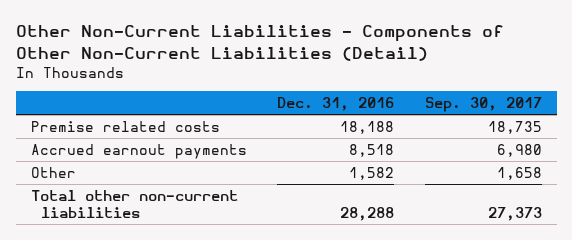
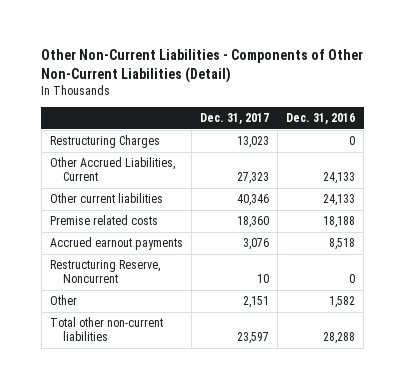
- | Dec. 31, 2016 | Sep. 30, 2017
+ | Dec. 31, 2017 | Dec. 31, 2016
+ Restructuring Charges | 13,023 | 0
+ Other Accrued Liabilities, Current | 27,323 | 24,133
+ Other current liabilities | 40,346 | 24,133
+ Restructuring Reserve, Noncurrent | 10 | 0

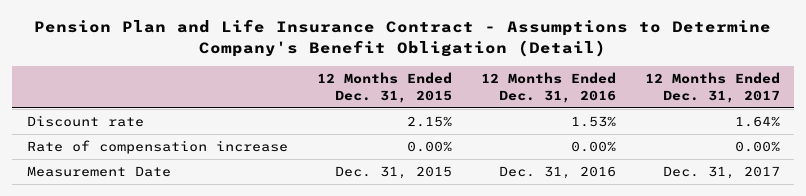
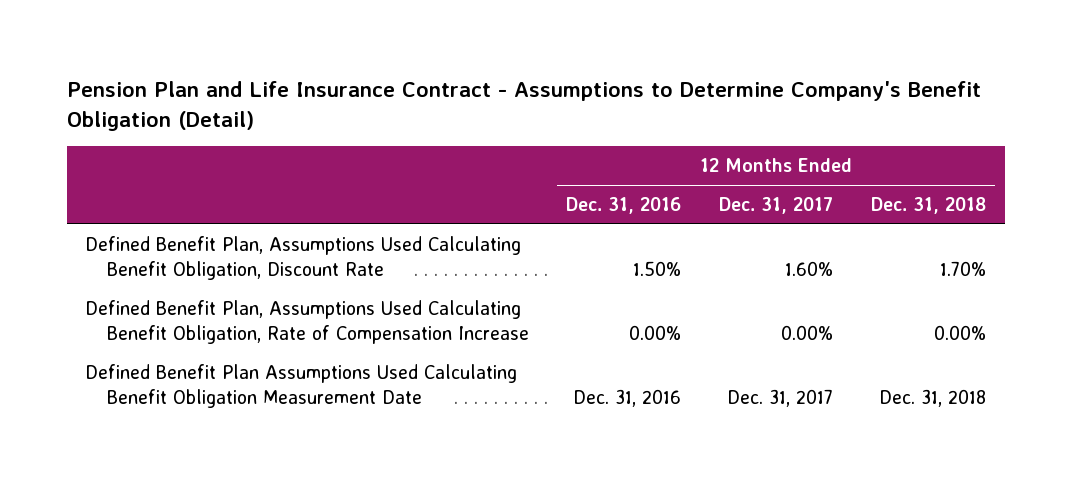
- | 12 Months Ended Dec. 31, 2015 | 12 Months Ended Dec. 31, 2016 | 12 Months Ended Dec. 31, 2017
+ | 12 Months Ended Dec. 31, 2016 | 12 Months Ended Dec. 31, 2017 | 12 Months Ended Dec. 31, 2018
- Discount rate | 2.15% | 1.53% | 1.64%
- Rate of compensation increase | 0.00% | 0.00% | 0.00%
- Measurement Date | Dec. 31, 2015 | Dec. 31, 2016 | Dec. 31, 2017
+ Defined Benefit Plan, Assumptions Used Calculating Benefit Obligation, Discount Rate | 1.50% | 1.60% | 1.70%
+ Defined Benefit Plan, Assumptions Used Calculating Benefit Obligation, Rate of Compensation Increase | 0.00% | 0.00% | 0.00%
+ Defined Benefit Plan Assumptions Used Calculating Benefit Obligation Measurement Date | Dec. 31, 2016 | Dec. 31, 2017 | Dec. 31, 2018

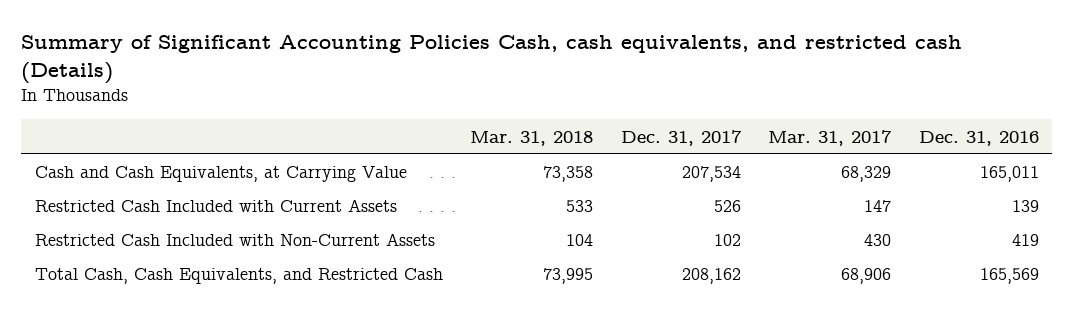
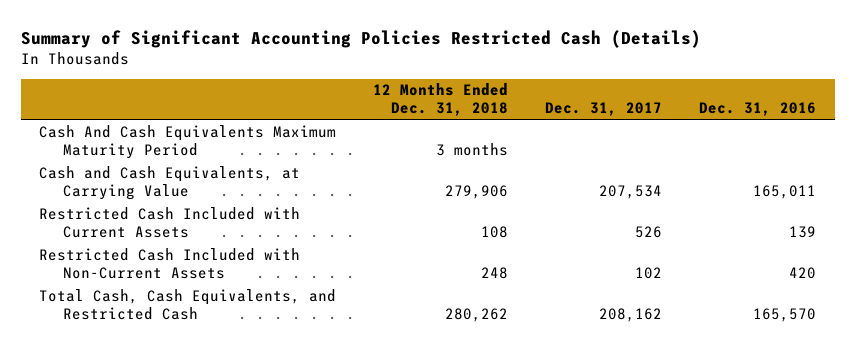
- Summary of Significant Accounting Policies Cash, cash equivalents, and restricted cash (Details)
+ Summary of Significant Accounting Policies Restricted Cash (Details)
- | Mar. 31, 2018 | Dec. 31, 2017 | Mar. 31, 2017 | Dec. 31, 2016
+ | 12 Months Ended Dec. 31, 2018 | Dec. 31, 2017 | Dec. 31, 2016
+ Cash And Cash Equivalents Maximum Maturity Period | 3 months | |
- Restricted Cash Included with Non-Current Assets | 104 | 102 | 430 | 419
- Total Cash, Cash Equivalents, and Restricted Cash | 73,995 | 208,162 | 68,906 | 165,569
+ Restricted Cash Included with Non-Current Assets | 248 | 102 | 420
+ Total Cash, Cash Equivalents, and Restricted Cash | 280,262 | 208,162 | 165,570

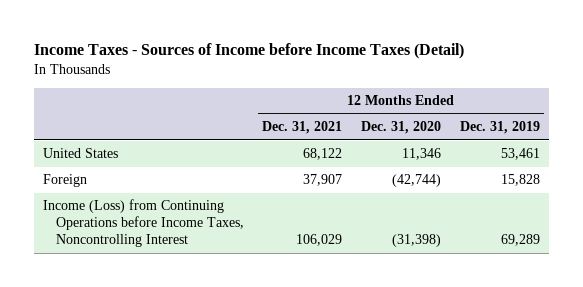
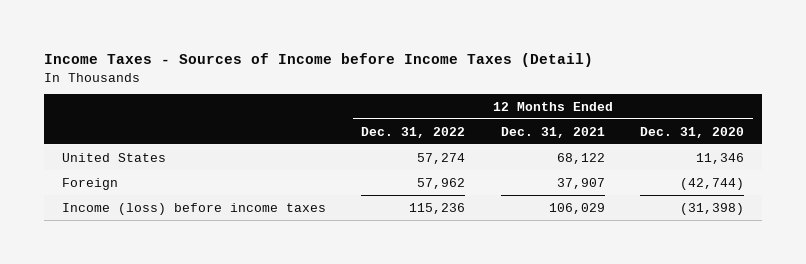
- | 12 Months Ended Dec. 31, 2021 | 12 Months Ended Dec. 31, 2020 | 12 Months Ended Dec. 31, 2019
+ | 12 Months Ended Dec. 31, 2022 | 12 Months Ended Dec. 31, 2021 | 12 Months Ended Dec. 31, 2020
- Income (Loss) from Continuing Operations before Income Taxes, Noncontrolling Interest | 106,029 | (31,398) | 69,289
+ Income (loss) before income taxes | 115,236 | 106,029 | (31,398)

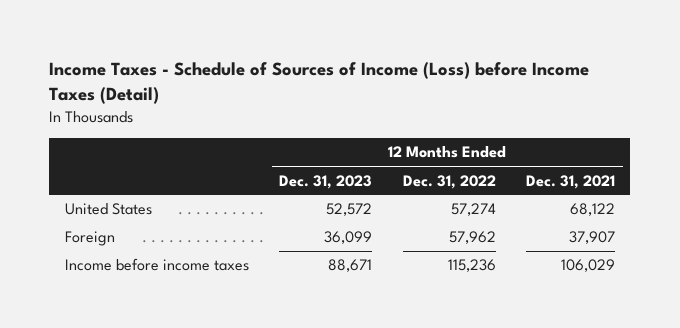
- Income Taxes - Sources of Income before Income Taxes (Detail)
+ Income Taxes - Schedule of Sources of Income (Loss) before Income Taxes (Detail)
- | 12 Months Ended Dec. 31, 2022 | 12 Months Ended Dec. 31, 2021 | 12 Months Ended Dec. 31, 2020
+ | 12 Months Ended Dec. 31, 2023 | 12 Months Ended Dec. 31, 2022 | 12 Months Ended Dec. 31, 2021
- Income (loss) before income taxes | 115,236 | 106,029 | (31,398)
+ Income before income taxes | 88,671 | 115,236 | 106,029

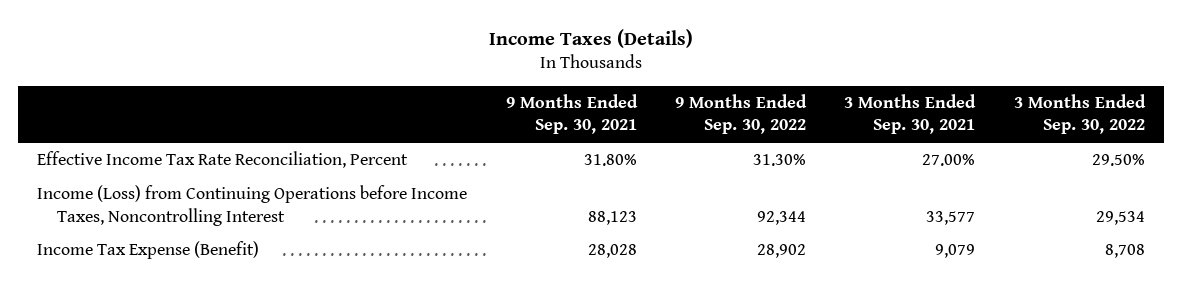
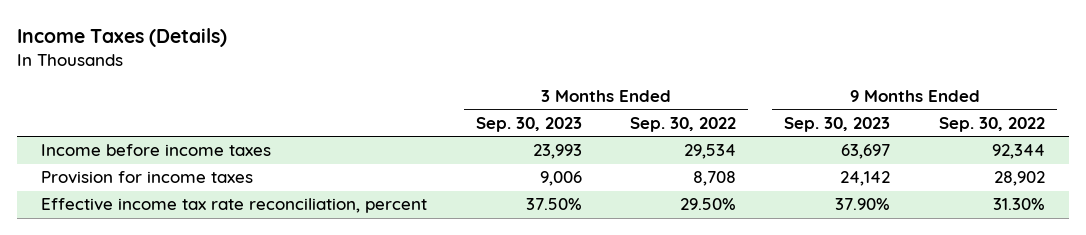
- | 9 Months Ended Sep. 30, 2021 | 9 Months Ended Sep. 30, 2022 | 3 Months Ended Sep. 30, 2021 | 3 Months Ended Sep. 30, 2022
+ | 3 Months Ended Sep. 30, 2023 | 3 Months Ended Sep. 30, 2022 | 9 Months Ended Sep. 30, 2023 | 9 Months Ended Sep. 30, 2022
- Effective Income Tax Rate Reconciliation, Percent | 31.80% | 31.30% | 27.00% | 29.50%
- Income (Loss) from Continuing Operations before Income Taxes, Noncontrolling Interest | 88,123 | 92,344 | 33,577 | 29,534
- Income Tax Expense (Benefit) | 28,028 | 28,902 | 9,079 | 8,708
+ Income before income taxes | 23,993 | 29,534 | 63,697 | 92,344
+ Provision for income taxes | 9,006 | 8,708 | 24,142 | 28,902
+ Effective income tax rate reconciliation, percent | 37.50% | 29.50% | 37.90% | 31.30%

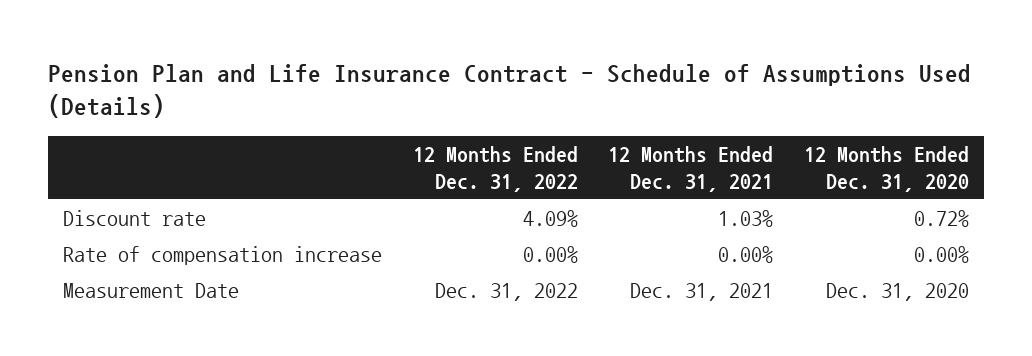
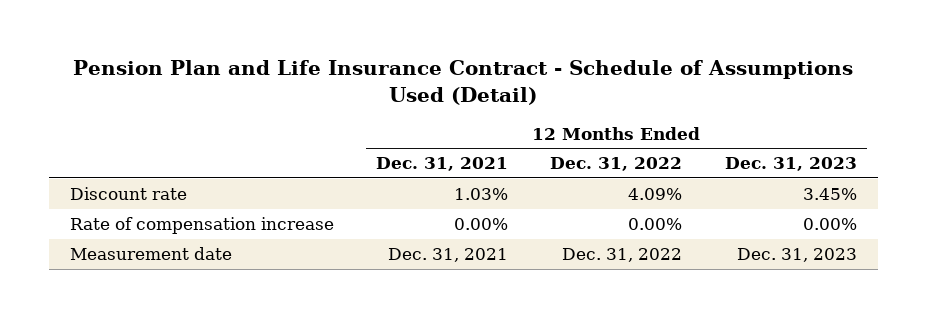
- Pension Plan and Life Insurance Contract - Schedule of Assumptions Used (Details)
+ Pension Plan and Life Insurance Contract - Schedule of Assumptions Used (Detail)
- | 12 Months Ended Dec. 31, 2022 | 12 Months Ended Dec. 31, 2021 | 12 Months Ended Dec. 31, 2020
+ | 12 Months Ended Dec. 31, 2021 | 12 Months Ended Dec. 31, 2022 | 12 Months Ended Dec. 31, 2023
- Measurement Date | Dec. 31, 2022 | Dec. 31, 2021 | Dec. 31, 2020
+ Measurement date | Dec. 31, 2021 | Dec. 31, 2022 | Dec. 31, 2023

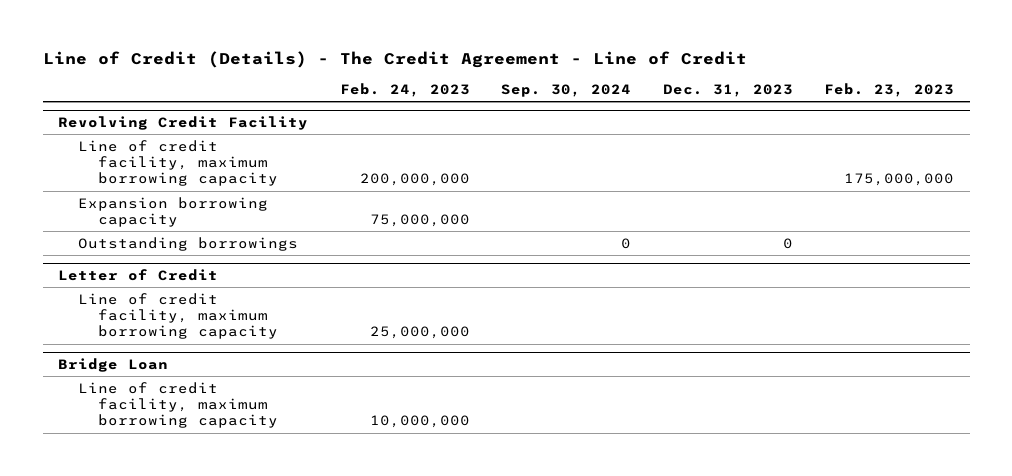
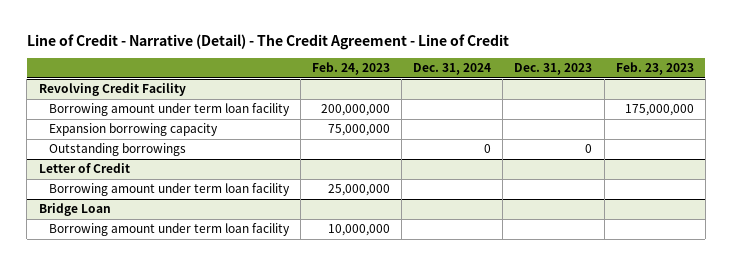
- Line of Credit (Details) - The Credit Agreement - Line of Credit
+ Line of Credit - Narrative (Detail) - The Credit Agreement - Line of Credit
- | Feb. 24, 2023 | Sep. 30, 2024 | Dec. 31, 2023 | Feb. 23, 2023
+ | Feb. 24, 2023 | Dec. 31, 2024 | Dec. 31, 2023 | Feb. 23, 2023
@ Revolving Credit Facility
- Line of credit facility, maximum borrowing capacity | 200,000,000 | | | 175,000,000
+ Borrowing amount under term loan facility | 200,000,000 | | | 175,000,000
@ Letter of Credit
- Line of credit facility, maximum borrowing capacity | 25,000,000 | | |
+ Borrowing amount under term loan facility | 25,000,000 | | |
@ Bridge Loan
- Line of credit facility, maximum borrowing capacity | 10,000,000 | | |
+ Borrowing amount under term loan facility | 10,000,000 | | |

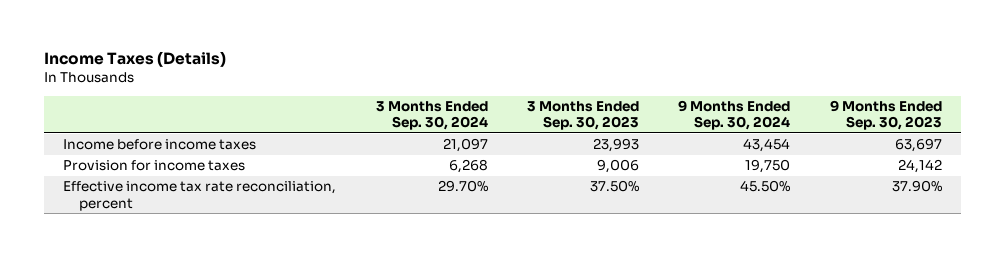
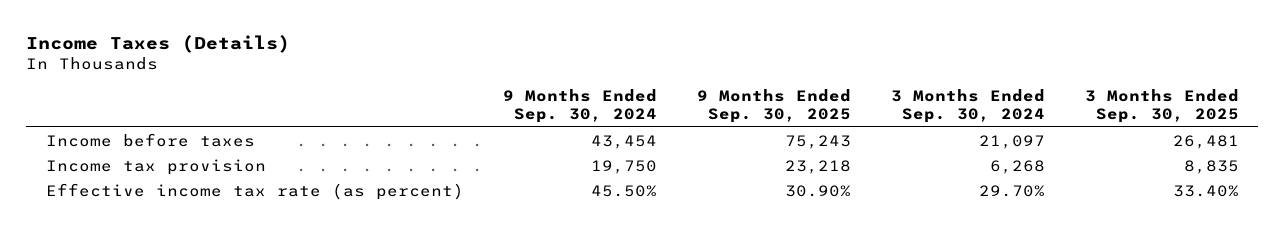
- | 3 Months Ended Sep. 30, 2024 | 3 Months Ended Sep. 30, 2023 | 9 Months Ended Sep. 30, 2024 | 9 Months Ended Sep. 30, 2023
+ | 9 Months Ended Sep. 30, 2024 | 9 Months Ended Sep. 30, 2025 | 3 Months Ended Sep. 30, 2024 | 3 Months Ended Sep. 30, 2025
- Income before income taxes | 21,097 | 23,993 | 43,454 | 63,697
- Provision for income taxes | 6,268 | 9,006 | 19,750 | 24,142
- Effective income tax rate reconciliation, percent | 29.70% | 37.50% | 45.50% | 37.90%
+ Income before taxes | 43,454 | 75,243 | 21,097 | 26,481
+ Income tax provision | 19,750 | 23,218 | 6,268 | 8,835
+ Effective income tax rate (as percent) | 45.50% | 30.90% | 29.70% | 33.40%

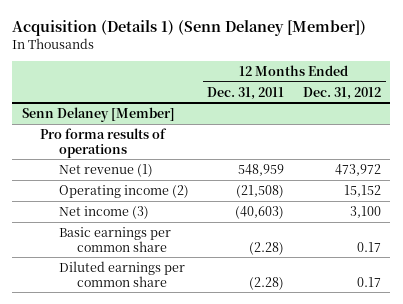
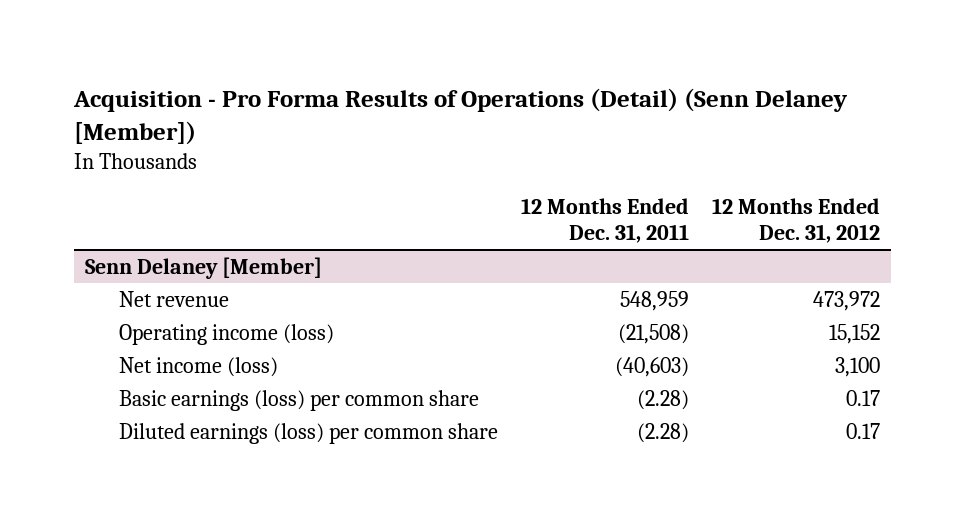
- Acquisition (Details 1) (Senn Delaney [Member])
+ Acquisition - Pro Forma Results of Operations (Detail) (Senn Delaney [Member])
@ Senn Delaney [Member]
- Pro forma results of operations
- Net revenue (1) | 548,959 | 473,972
- Operating income (2) | (21,508) | 15,152
- Net income (3) | (40,603) | 3,100
- Basic earnings per common share | (2.28) | 0.17
- Diluted earnings per common share | (2.28) | 0.17
+ Net revenue | 548,959 | 473,972
+ Operating income (loss) | (21,508) | 15,152
+ Net income (loss) | (40,603) | 3,100
+ Basic earnings (loss) per common share | (2.28) | 0.17
+ Diluted earnings (loss) per common share | (2.28) | 0.17

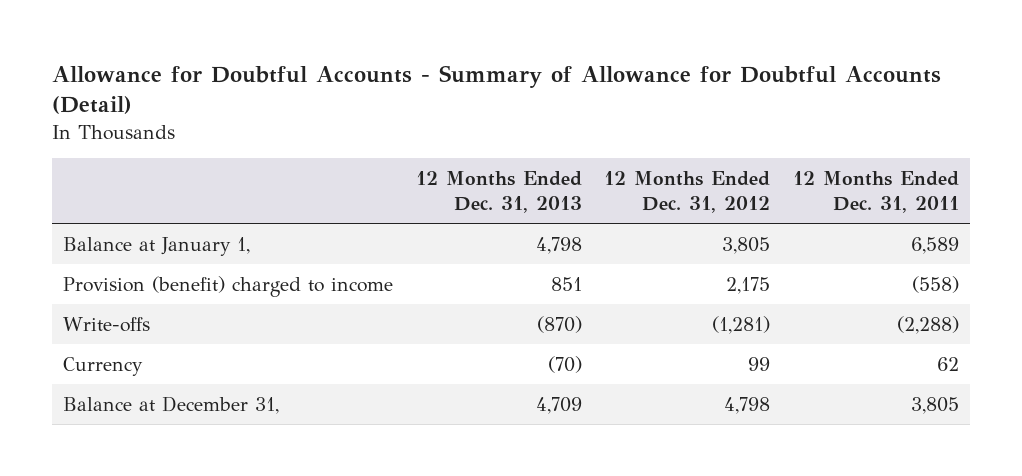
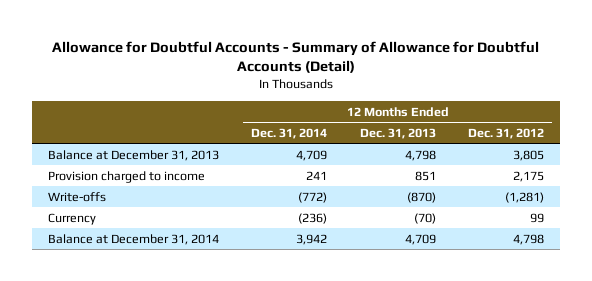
- | 12 Months Ended Dec. 31, 2013 | 12 Months Ended Dec. 31, 2012 | 12 Months Ended Dec. 31, 2011
+ | 12 Months Ended Dec. 31, 2014 | 12 Months Ended Dec. 31, 2013 | 12 Months Ended Dec. 31, 2012
- Balance at January 1, | 4,798 | 3,805 | 6,589
- Provision (benefit) charged to income | 851 | 2,175 | (558)
+ Balance at December 31, 2013 | 4,709 | 4,798 | 3,805
+ Provision charged to income | 241 | 851 | 2,175
- Balance at December 31, | 4,709 | 4,798 | 3,805
+ Balance at December 31, 2014 | 3,942 | 4,709 | 4,798

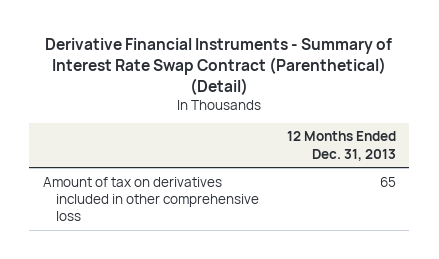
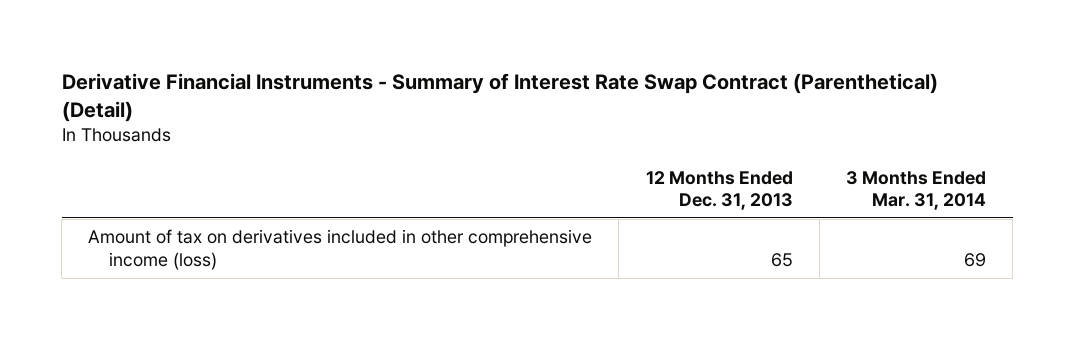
- | 12 Months Ended Dec. 31, 2013
+ | 12 Months Ended Dec. 31, 2013 | 3 Months Ended Mar. 31, 2014
- Amount of tax on derivatives included in other comprehensive loss | 65
+ Amount of tax on derivatives included in other comprehensive income (loss) | 65 | 69

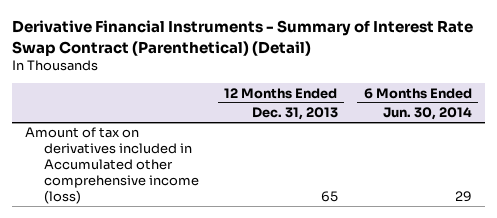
- | 12 Months Ended Dec. 31, 2013 | 3 Months Ended Mar. 31, 2014
+ | 12 Months Ended Dec. 31, 2013 | 6 Months Ended Jun. 30, 2014
- Amount of tax on derivatives included in other comprehensive income (loss) | 65 | 69
+ Amount of tax on derivatives included in Accumulated other comprehensive income (loss) | 65 | 29

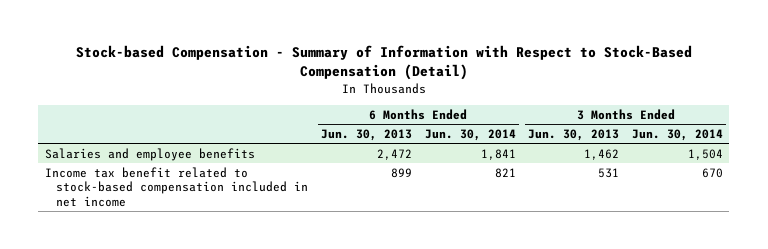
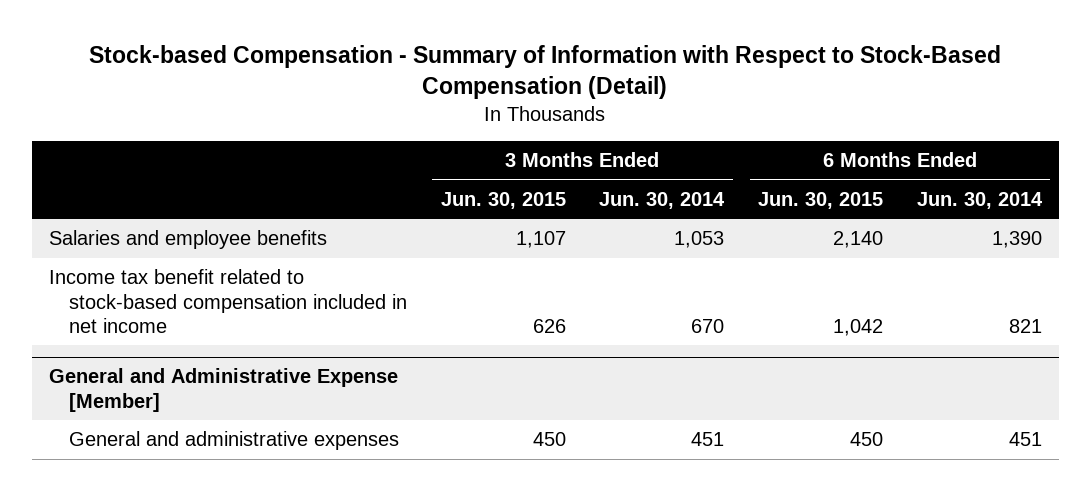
- | 6 Months Ended Jun. 30, 2013 | 6 Months Ended Jun. 30, 2014 | 3 Months Ended Jun. 30, 2013 | 3 Months Ended Jun. 30, 2014
+ | 3 Months Ended Jun. 30, 2015 | 3 Months Ended Jun. 30, 2014 | 6 Months Ended Jun. 30, 2015 | 6 Months Ended Jun. 30, 2014
- Salaries and employee benefits | 2,472 | 1,841 | 1,462 | 1,504
+ Salaries and employee benefits | 1,107 | 1,053 | 2,140 | 1,390
+ General and Administrative Expense [Member]
+ General and administrative expenses | 450 | 451 | 450 | 451

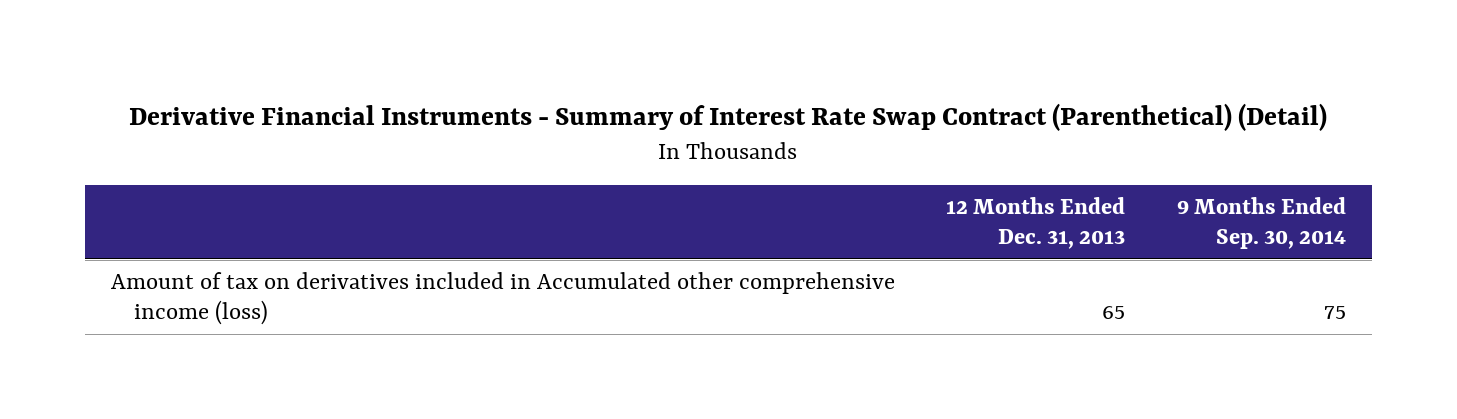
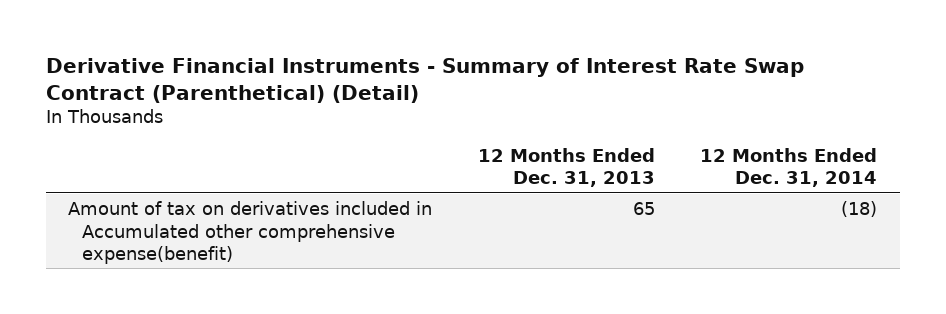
- | 12 Months Ended Dec. 31, 2013 | 9 Months Ended Sep. 30, 2014
+ | 12 Months Ended Dec. 31, 2013 | 12 Months Ended Dec. 31, 2014
- Amount of tax on derivatives included in Accumulated other comprehensive income (loss) | 65 | 75
+ Amount of tax on derivatives included in Accumulated other comprehensive expense(benefit) | 65 | (18)

